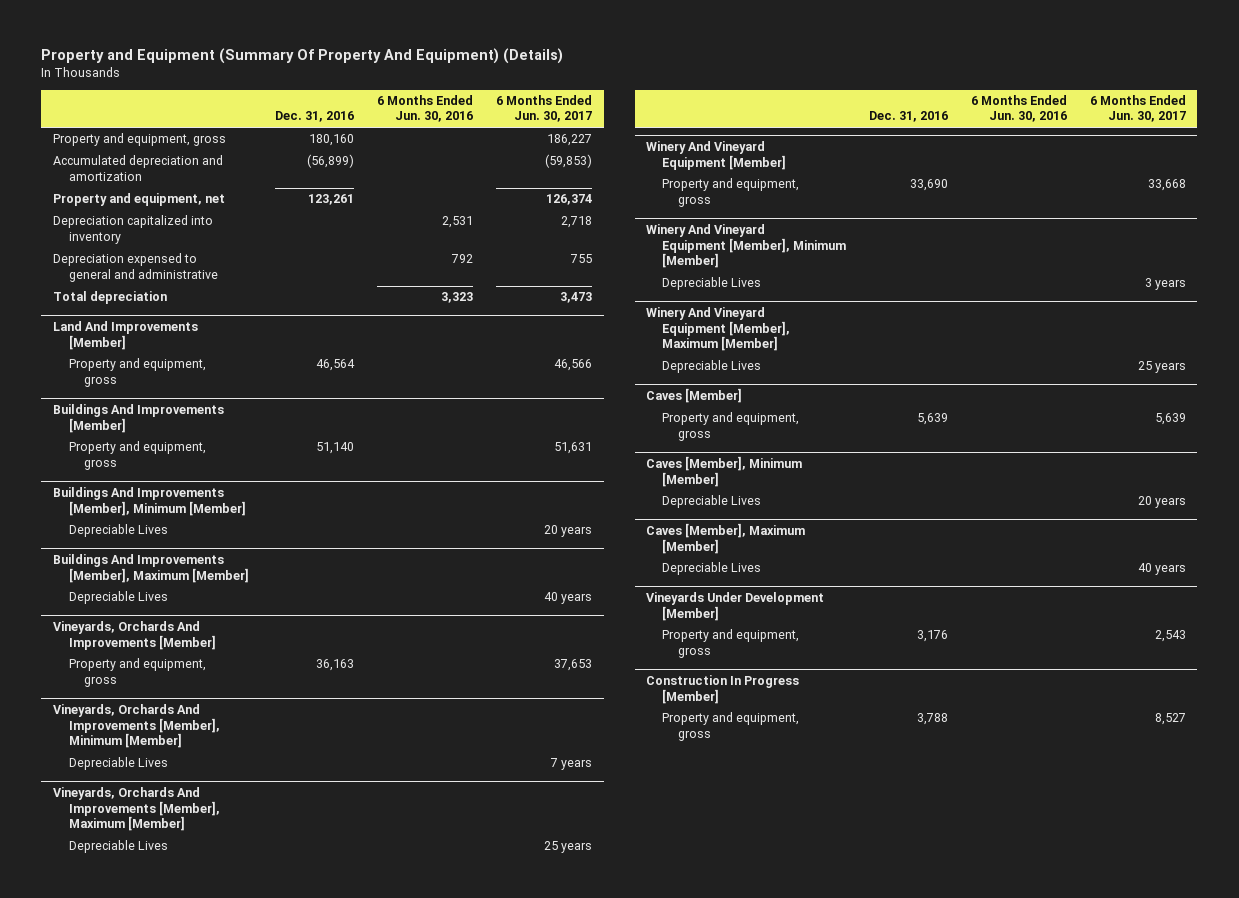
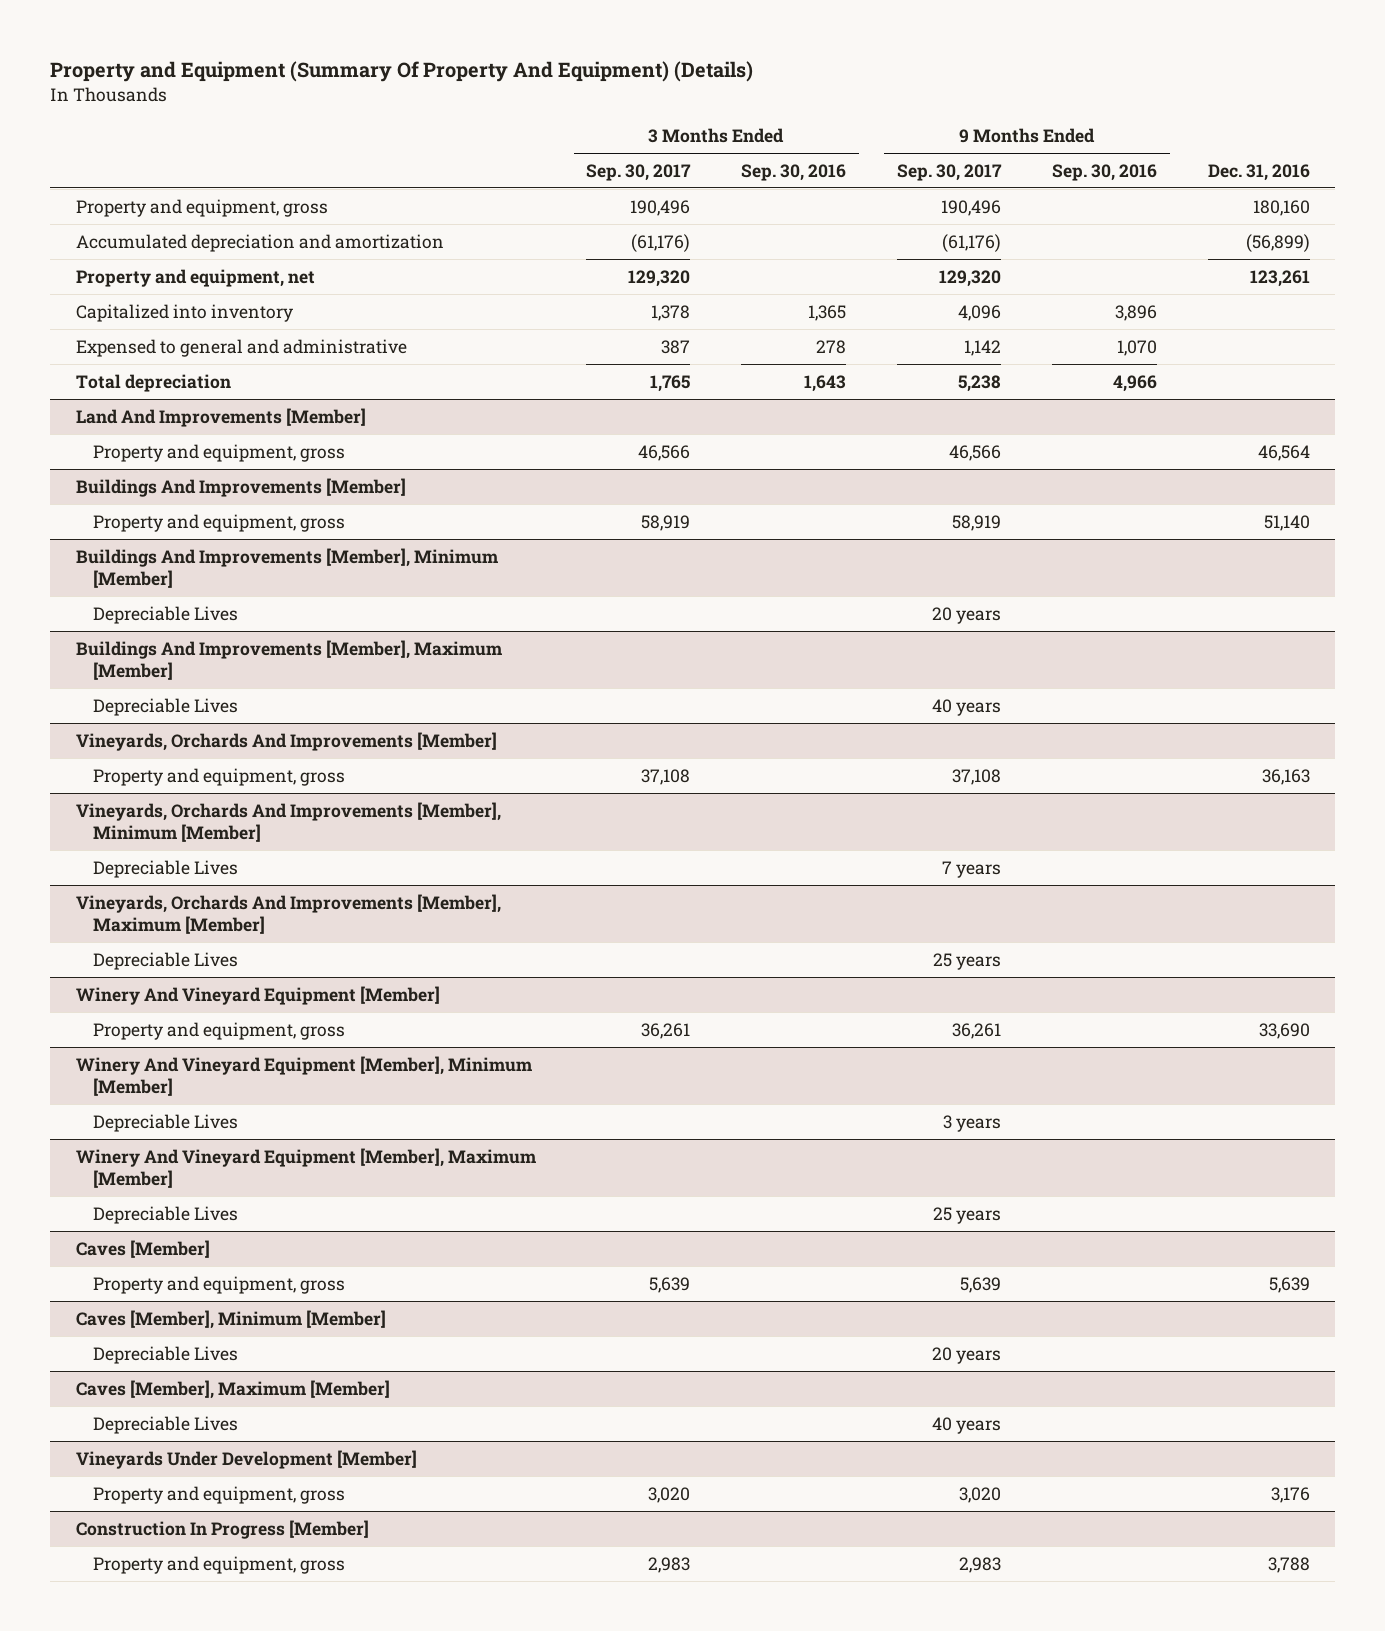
- | Dec. 31, 2016 | 6 Months Ended Jun. 30, 2016 | 6 Months Ended Jun. 30, 2017
+ | 3 Months Ended Sep. 30, 2017 | 3 Months Ended Sep. 30, 2016 | 9 Months Ended Sep. 30, 2017 | 9 Months Ended Sep. 30, 2016 | Dec. 31, 2016
- Depreciation capitalized into inventory | | 2,531 | 2,718
- Depreciation expensed to general and administrative | | 792 | 755
+ Capitalized into inventory | 1,378 | 1,365 | 4,096 | 3,896 |
+ Expensed to general and administrative | 387 | 278 | 1,142 | 1,070 |

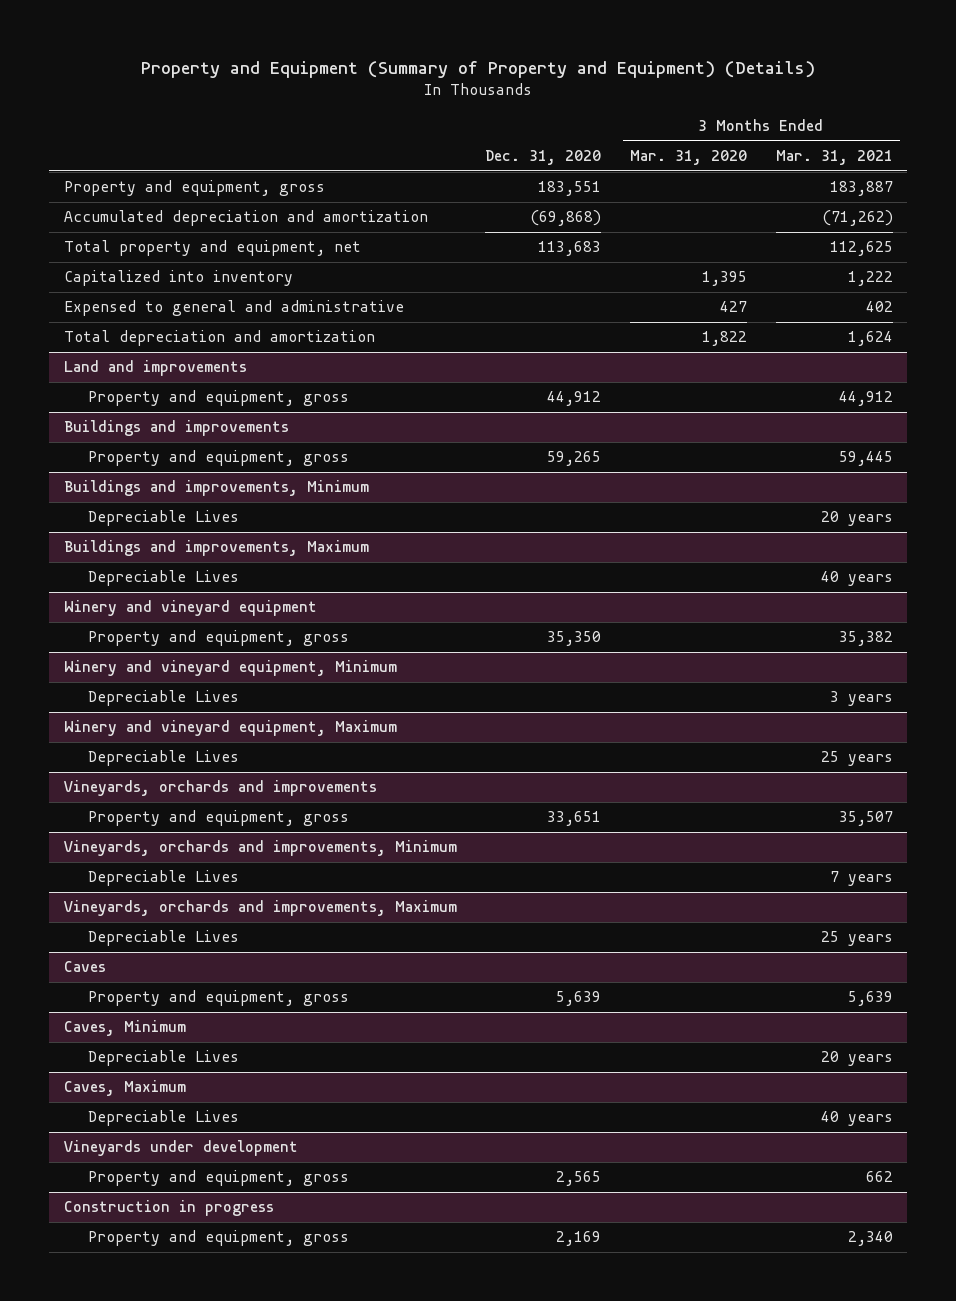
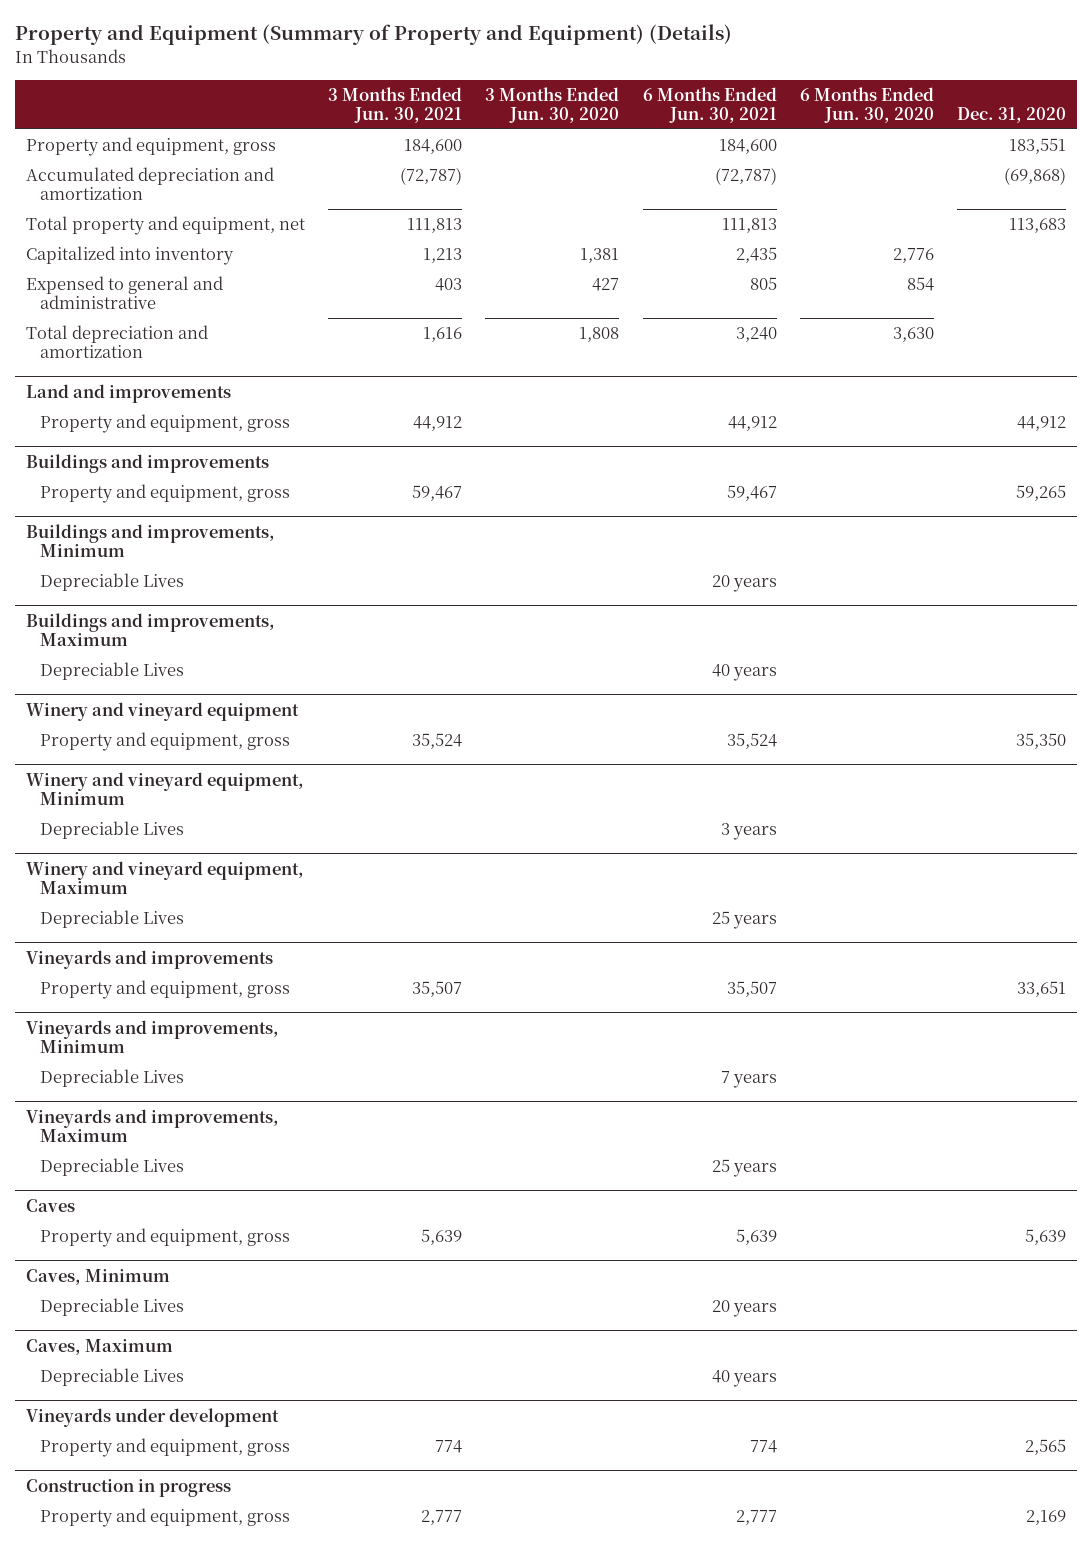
- | Dec. 31, 2020 | 3 Months Ended Mar. 31, 2020 | 3 Months Ended Mar. 31, 2021
+ | 3 Months Ended Jun. 30, 2021 | 3 Months Ended Jun. 30, 2020 | 6 Months Ended Jun. 30, 2021 | 6 Months Ended Jun. 30, 2020 | Dec. 31, 2020
- Vineyards, orchards and improvements
+ Vineyards and improvements
- Vineyards, orchards and improvements, Minimum
+ Vineyards and improvements, Minimum
- Vineyards, orchards and improvements, Maximum
+ Vineyards and improvements, Maximum

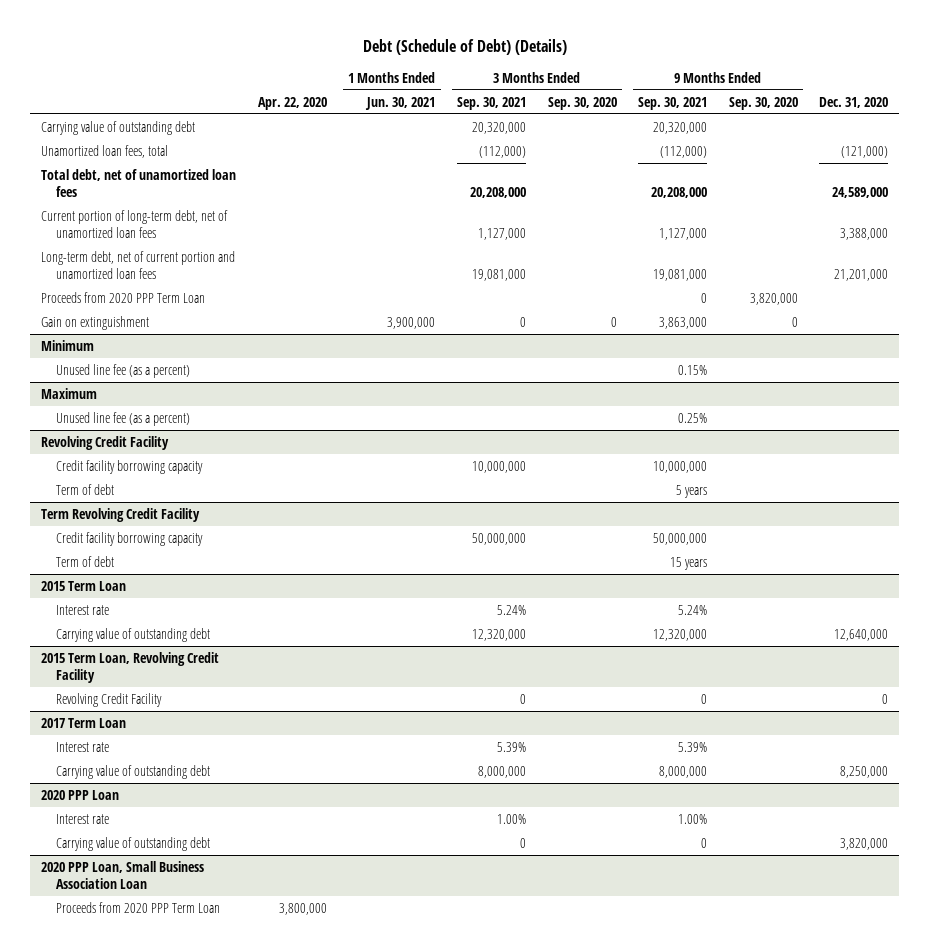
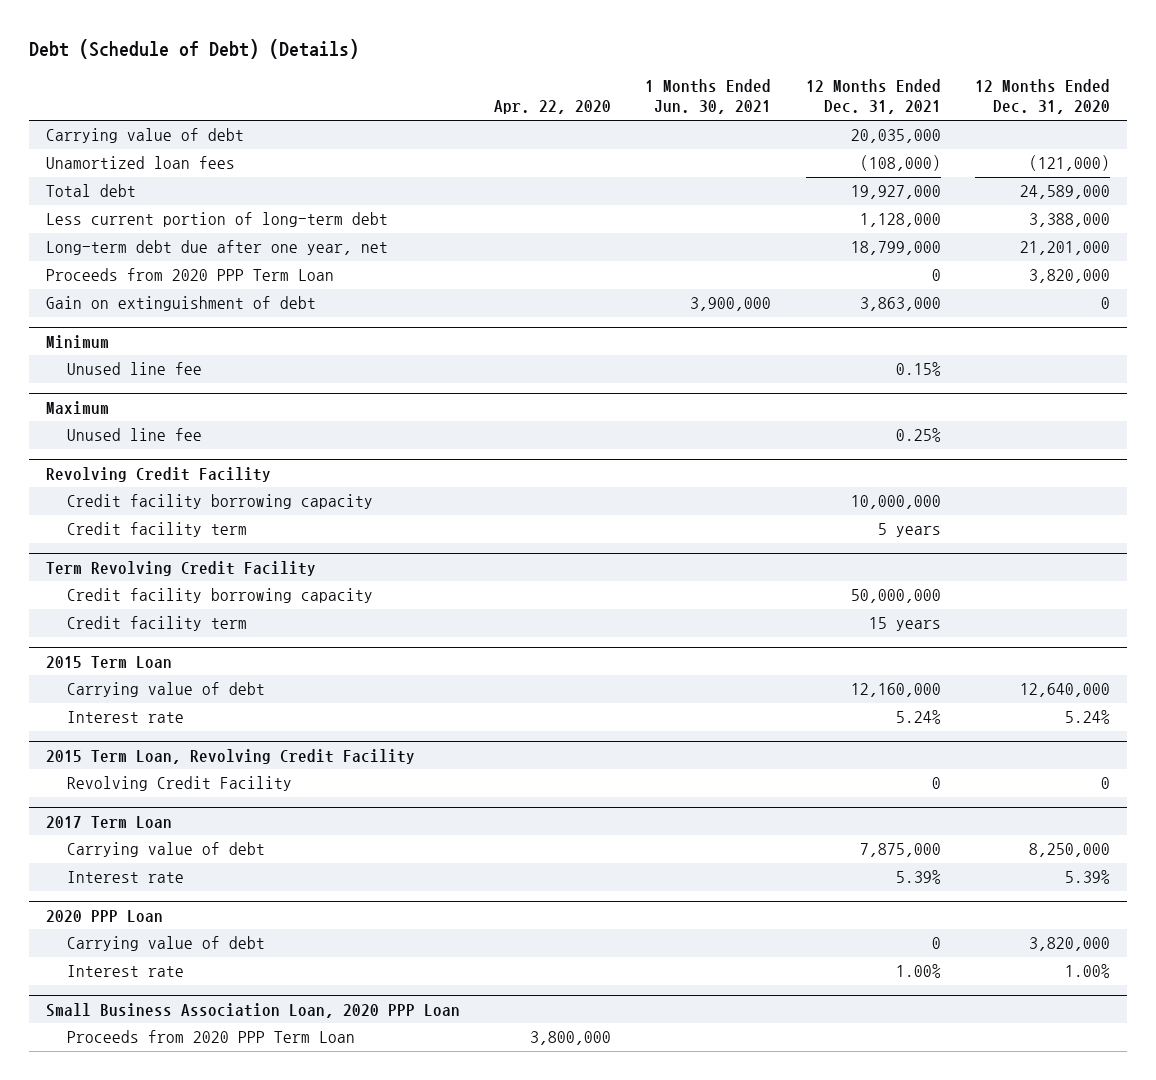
- | Apr. 22, 2020 | 1 Months Ended Jun. 30, 2021 | 3 Months Ended Sep. 30, 2021 | 3 Months Ended Sep. 30, 2020 | 9 Months Ended Sep. 30, 2021 | 9 Months Ended Sep. 30, 2020 | Dec. 31, 2020
+ | Apr. 22, 2020 | 1 Months Ended Jun. 30, 2021 | 12 Months Ended Dec. 31, 2021 | 12 Months Ended Dec. 31, 2020
- Carrying value of outstanding debt | | | 20,320,000 | | 20,320,000 | |
- Unamortized loan fees, total | | | (112,000) | | (112,000) | | (121,000)
- Total debt, net of unamortized loan fees | | | 20,208,000 | | 20,208,000 | | 24,589,000
- Current portion of long-term debt, net of unamortized loan fees | | | 1,127,000 | | 1,127,000 | | 3,388,000
- Long-term debt, net of current portion and unamortized loan fees | | | 19,081,000 | | 19,081,000 | | 21,201,000
+ Carrying value of debt | | | 20,035,000 |
+ Unamortized loan fees | | | (108,000) | (121,000)
+ Total debt | | | 19,927,000 | 24,589,000
+ Less current portion of long-term debt | | | 1,128,000 | 3,388,000
+ Long-term debt due after one year, net | | | 18,799,000 | 21,201,000
- Gain on extinguishment | | 3,900,000 | 0 | 0 | 3,863,000 | 0 |
+ Gain on extinguishment of debt | | 3,900,000 | 3,863,000 | 0
@ Minimum
- Unused line fee (as a percent) | | | | | 0.15% | |
+ Unused line fee | | | 0.15% |
@ Maximum
- Unused line fee (as a percent) | | | | | 0.25% | |
+ Unused line fee | | | 0.25% |
@ Revolving Credit Facility
- Term of debt | | | | | 5 years | |
+ Credit facility term | | | 5 years |
@ Term Revolving Credit Facility
- Term of debt | | | | | 15 years | |
+ Credit facility term | | | 15 years |
@ 2015 Term Loan
+ Carrying value of debt | | | 12,160,000 | 12,640,000
- Carrying value of outstanding debt | | | 12,320,000 | | 12,320,000 | | 12,640,000
@ 2017 Term Loan
+ Carrying value of debt | | | 7,875,000 | 8,250,000
- Carrying value of outstanding debt | | | 8,000,000 | | 8,000,000 | | 8,250,000
@ 2020 PPP Loan
+ Carrying value of debt | | | 0 | 3,820,000
- Carrying value of outstanding debt | | | 0 | | 0 | | 3,820,000
- 2020 PPP Loan, Small Business Association Loan
+ Small Business Association Loan, 2020 PPP Loan

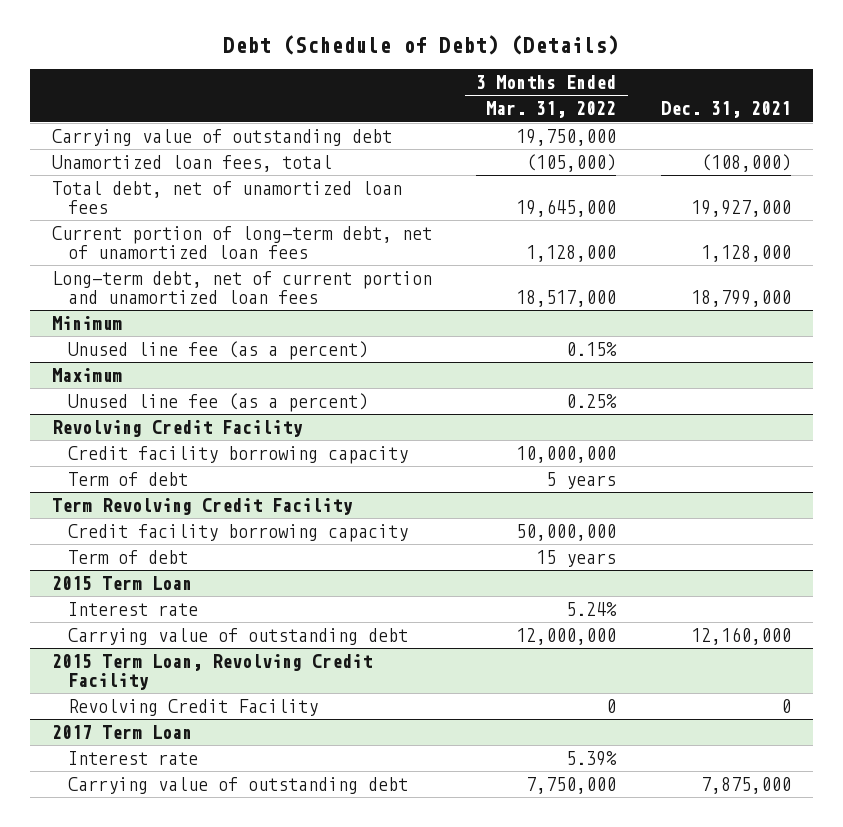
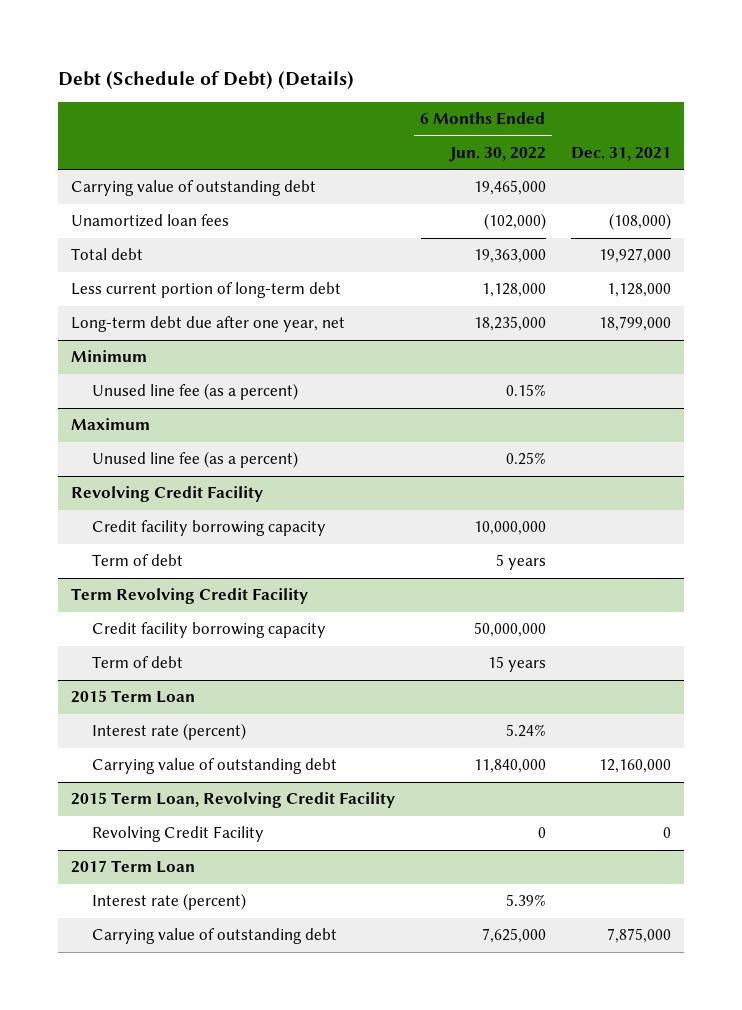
- | 3 Months Ended Mar. 31, 2022 | Dec. 31, 2021
+ | 6 Months Ended Jun. 30, 2022 | Dec. 31, 2021
- Unamortized loan fees, total | (105,000) | (108,000)
- Total debt, net of unamortized loan fees | 19,645,000 | 19,927,000
- Current portion of long-term debt, net of unamortized loan fees | 1,128,000 | 1,128,000
- Long-term debt, net of current portion and unamortized loan fees | 18,517,000 | 18,799,000
+ Unamortized loan fees | (102,000) | (108,000)
+ Total debt | 19,363,000 | 19,927,000
+ Less current portion of long-term debt | 1,128,000 | 1,128,000
+ Long-term debt due after one year, net | 18,235,000 | 18,799,000
@ 2015 Term Loan
- Interest rate | 5.24% |
+ Interest rate (percent) | 5.24% |
@ 2017 Term Loan
- Interest rate | 5.39% |
+ Interest rate (percent) | 5.39% |

